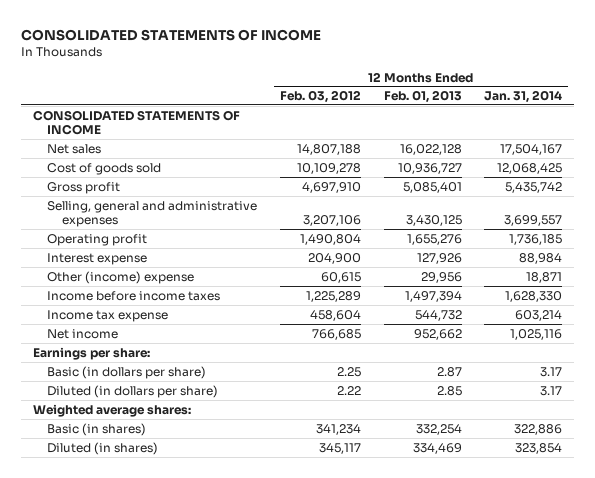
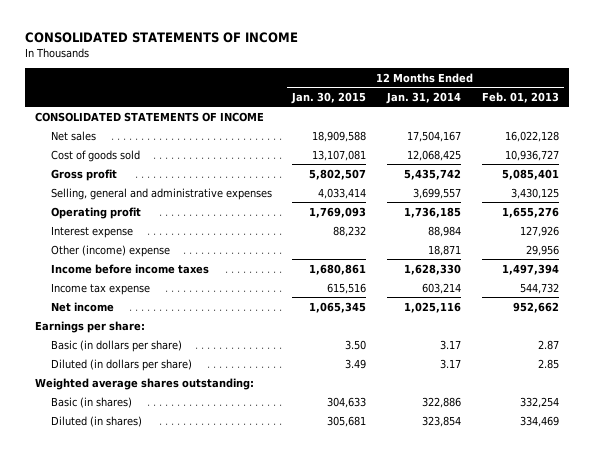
- | 12 Months Ended Feb. 03, 2012 | 12 Months Ended Feb. 01, 2013 | 12 Months Ended Jan. 31, 2014
+ | 12 Months Ended Jan. 30, 2015 | 12 Months Ended Jan. 31, 2014 | 12 Months Ended Feb. 01, 2013
- Weighted average shares:
+ Weighted average shares outstanding:

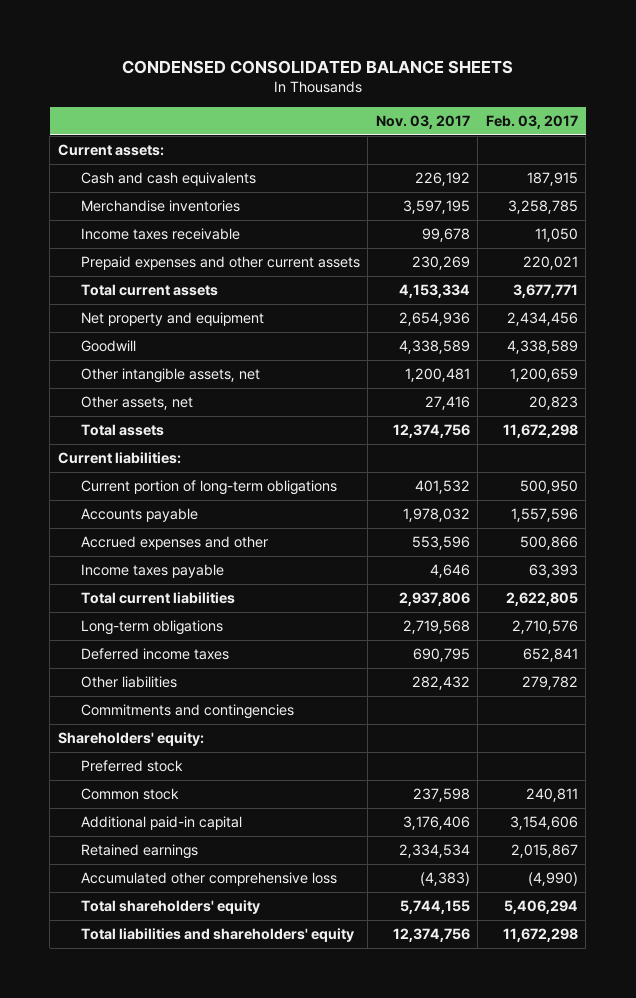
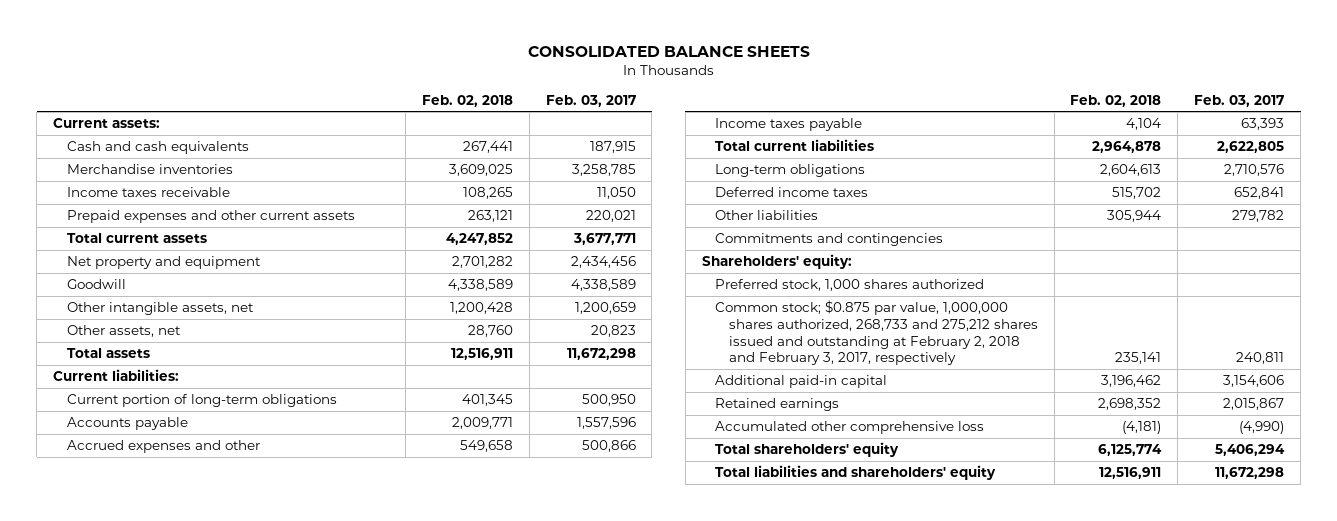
- CONDENSED CONSOLIDATED BALANCE SHEETS
+ CONSOLIDATED BALANCE SHEETS
- | Nov. 03, 2017 | Feb. 03, 2017
+ | Feb. 02, 2018 | Feb. 03, 2017
- Preferred stock
- Common stock | 237,598 | 240,811
+ Preferred stock, 1,000 shares authorized
+ Common stock; $0.875 par value, 1,000,000 shares authorized, 268,733 and 275,212 shares issued and outstanding at February 2, 2018 and February 3, 2017, respectively | 235,141 | 240,811

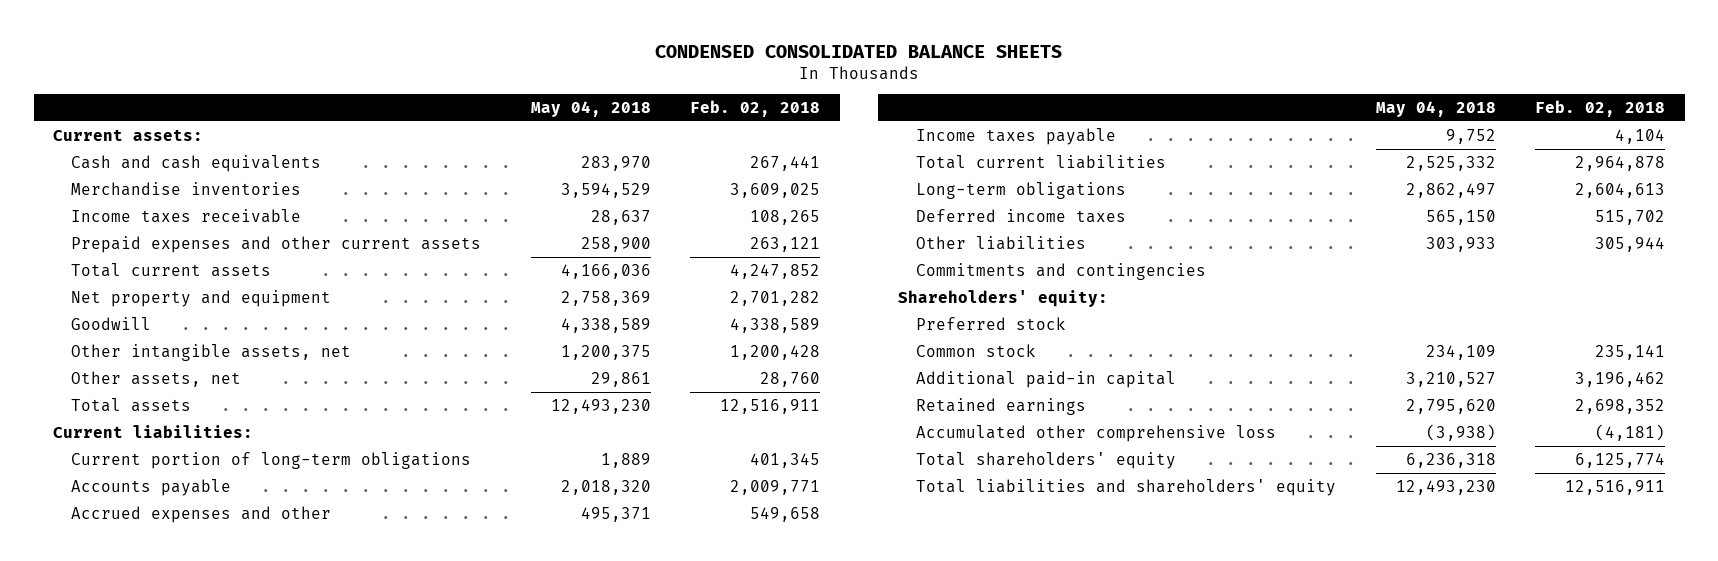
- CONSOLIDATED BALANCE SHEETS
+ CONDENSED CONSOLIDATED BALANCE SHEETS
- | Feb. 02, 2018 | Feb. 03, 2017
+ | May 04, 2018 | Feb. 02, 2018
- Preferred stock, 1,000 shares authorized
- Common stock; $0.875 par value, 1,000,000 shares authorized, 268,733 and 275,212 shares issued and outstanding at February 2, 2018 and February 3, 2017, respectively | 235,141 | 240,811
+ Preferred stock
+ Common stock | 234,109 | 235,141

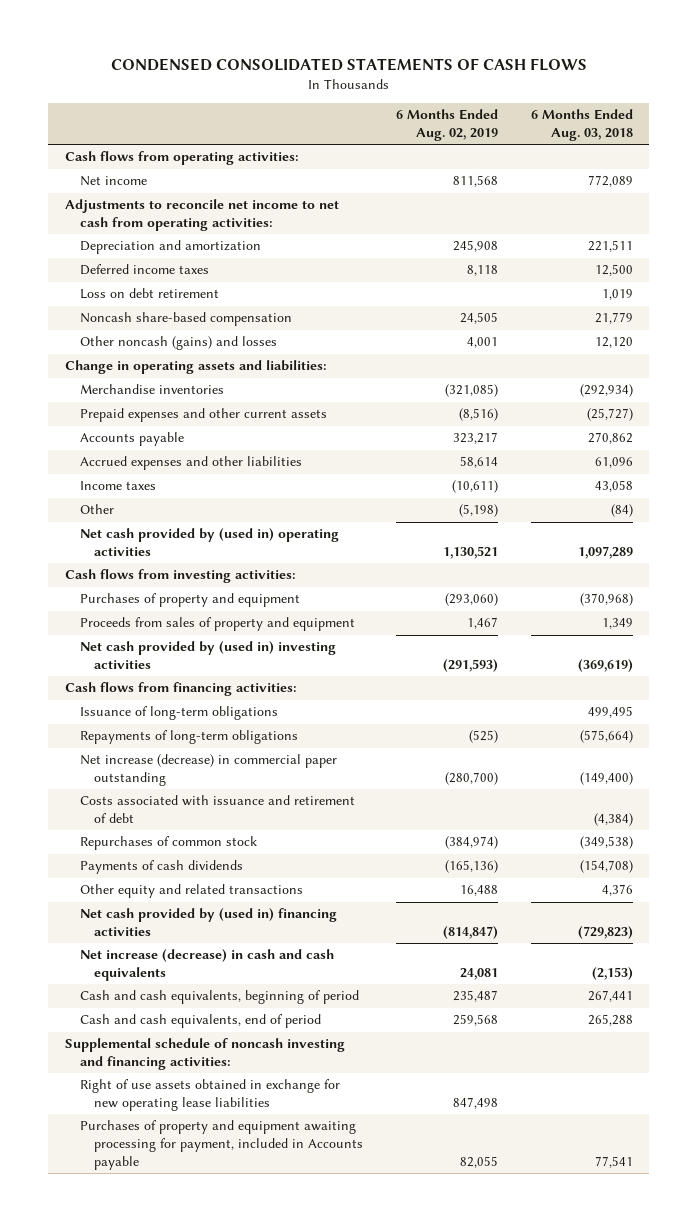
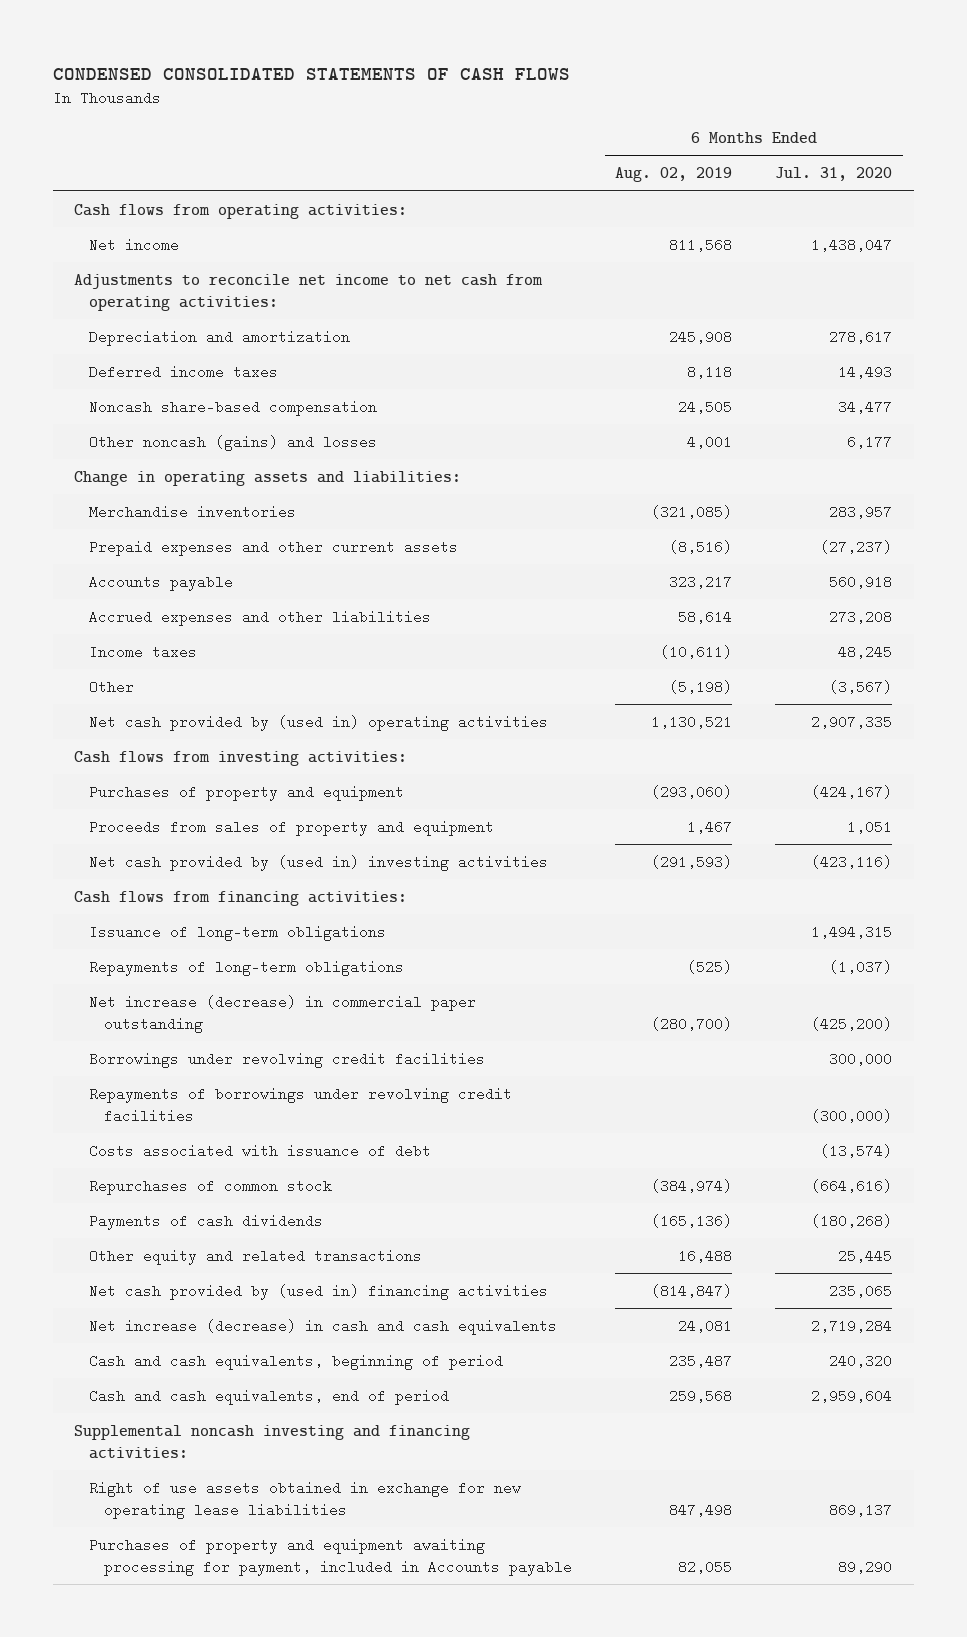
- | 6 Months Ended Aug. 02, 2019 | 6 Months Ended Aug. 03, 2018
+ | 6 Months Ended Aug. 02, 2019 | 6 Months Ended Jul. 31, 2020
- Loss on debt retirement | | 1,019
- Costs associated with issuance and retirement of debt | | (4,384)
+ Borrowings under revolving credit facilities | | 300,000
+ Repayments of borrowings under revolving credit facilities | | (300,000)
+ Costs associated with issuance of debt | | (13,574)
- Supplemental schedule of noncash investing and financing activities:
+ Supplemental noncash investing and financing activities:

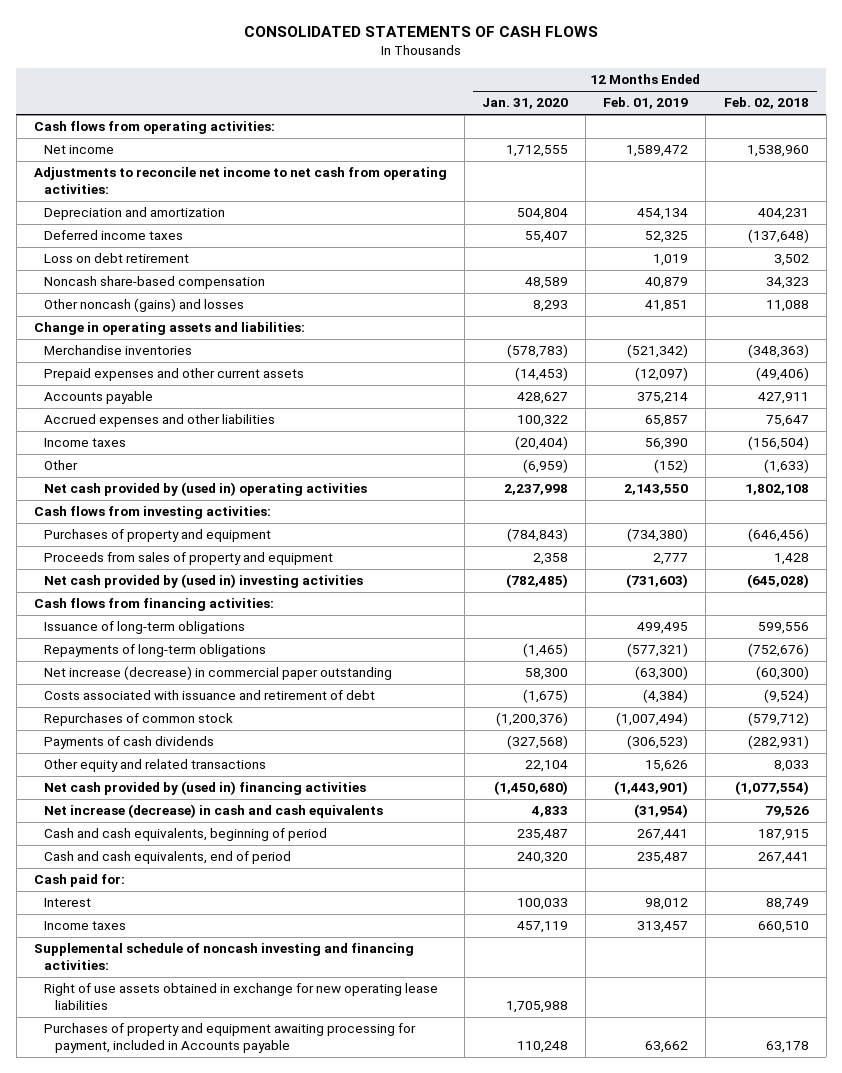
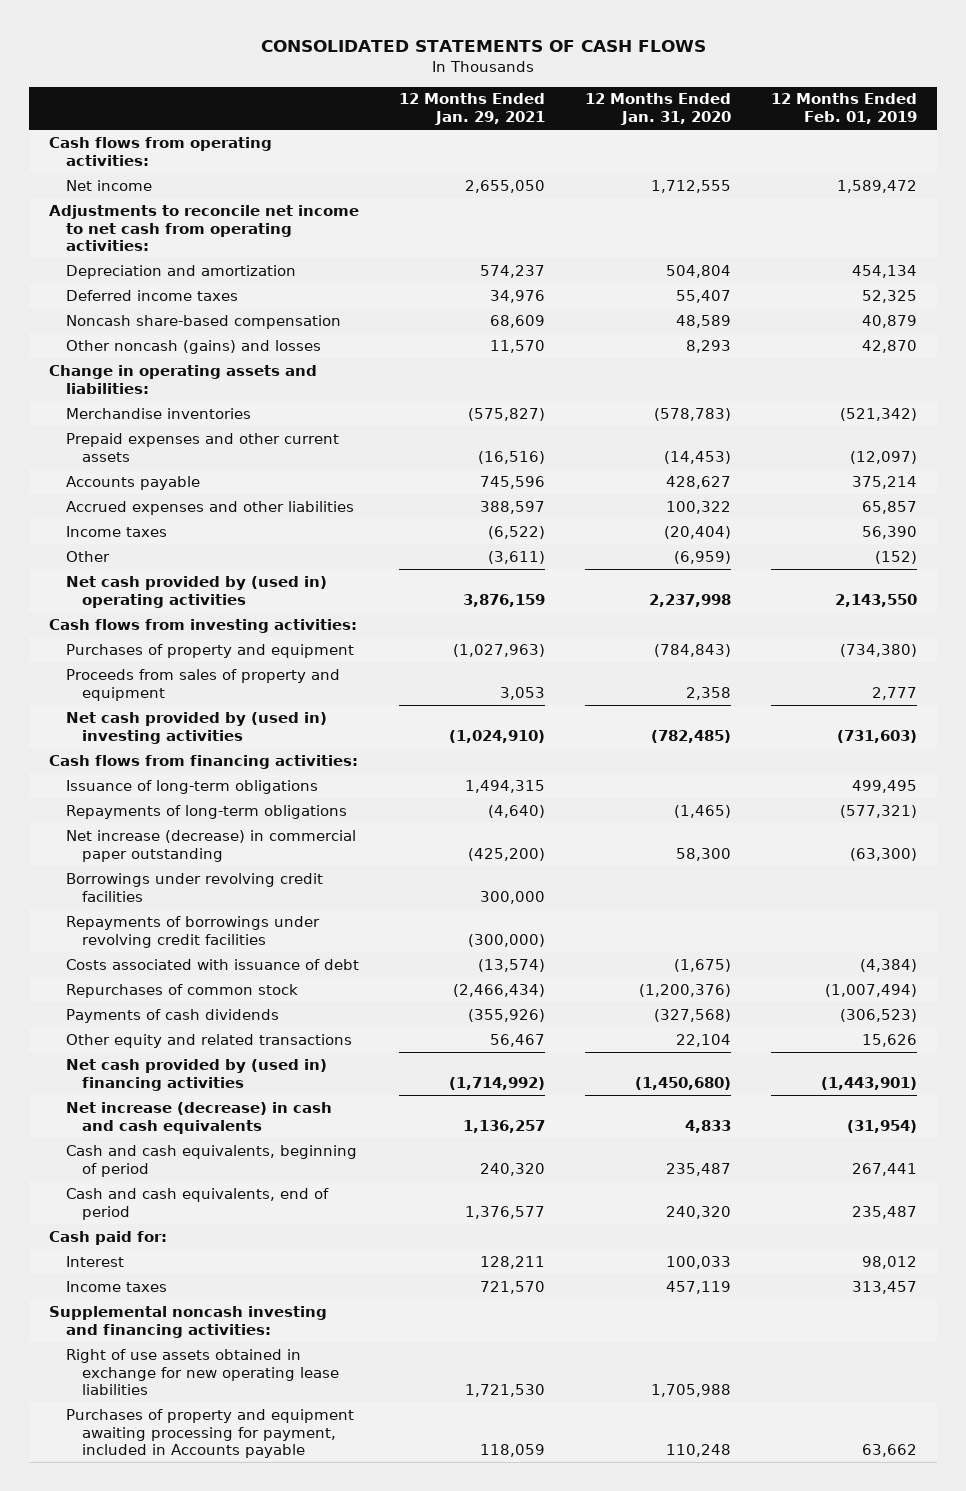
- | 12 Months Ended Jan. 31, 2020 | 12 Months Ended Feb. 01, 2019 | 12 Months Ended Feb. 02, 2018
+ | 12 Months Ended Jan. 29, 2021 | 12 Months Ended Jan. 31, 2020 | 12 Months Ended Feb. 01, 2019
- Loss on debt retirement | | 1,019 | 3,502
- Other noncash (gains) and losses | 8,293 | 41,851 | 11,088
+ Other noncash (gains) and losses | 11,570 | 8,293 | 42,870
- Costs associated with issuance and retirement of debt | (1,675) | (4,384) | (9,524)
+ Borrowings under revolving credit facilities | 300,000 | |
+ Repayments of borrowings under revolving credit facilities | (300,000) | |
+ Costs associated with issuance of debt | (13,574) | (1,675) | (4,384)
- Supplemental schedule of noncash investing and financing activities:
+ Supplemental noncash investing and financing activities:

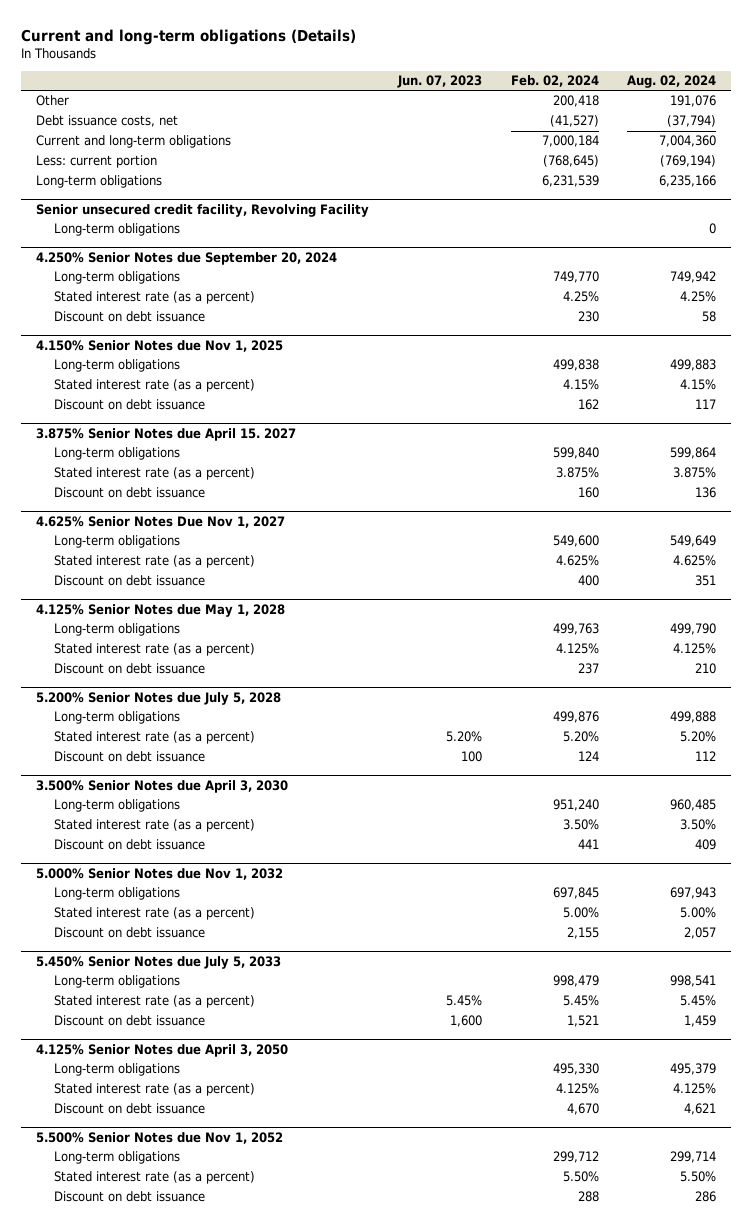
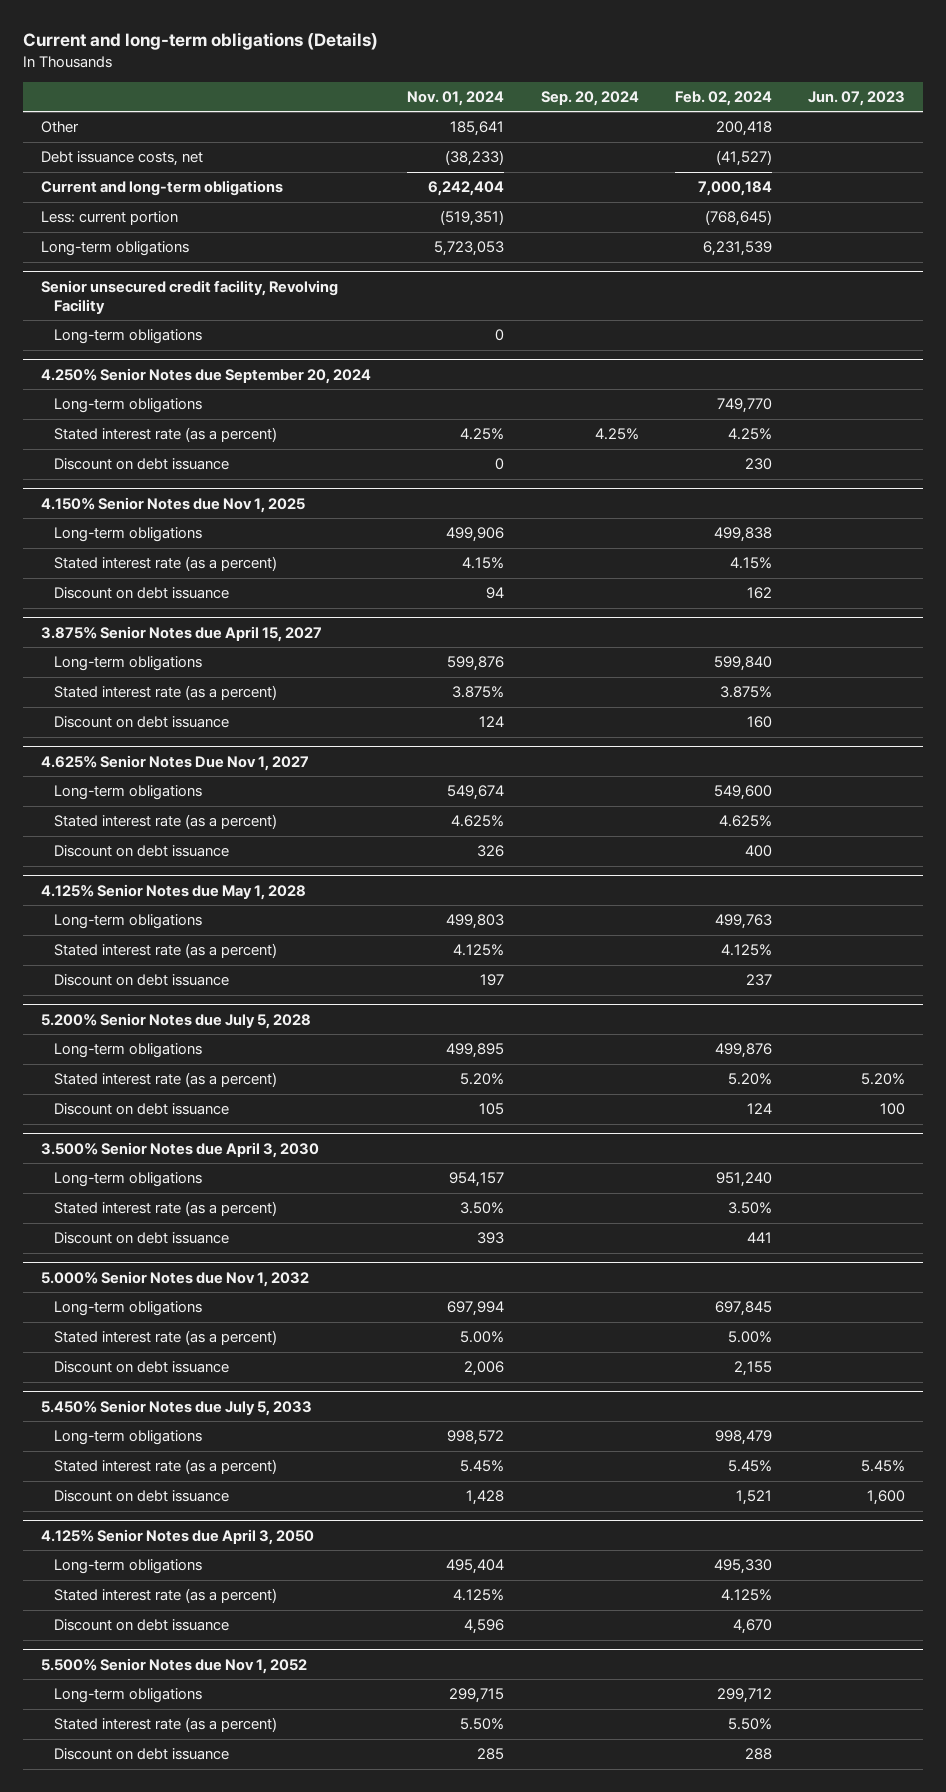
- | Jun. 07, 2023 | Feb. 02, 2024 | Aug. 02, 2024
+ | Nov. 01, 2024 | Sep. 20, 2024 | Feb. 02, 2024 | Jun. 07, 2023
- 3.875% Senior Notes due April 15. 2027
+ 3.875% Senior Notes due April 15, 2027

